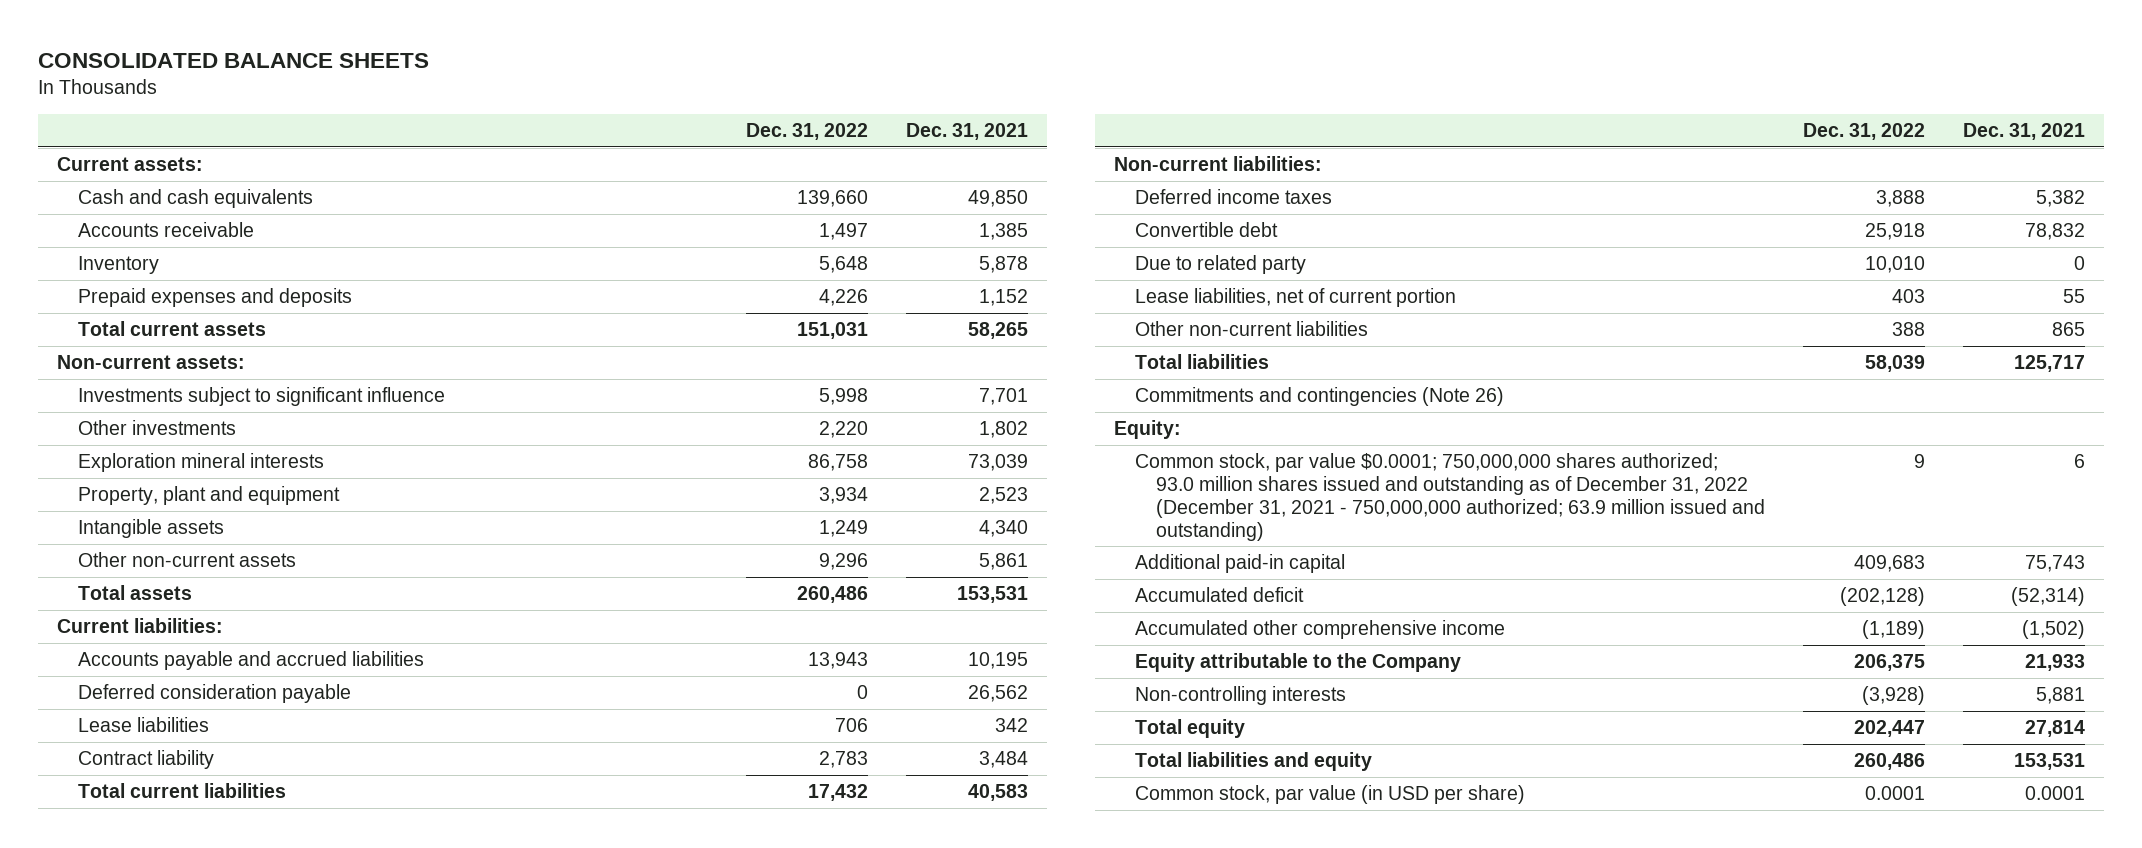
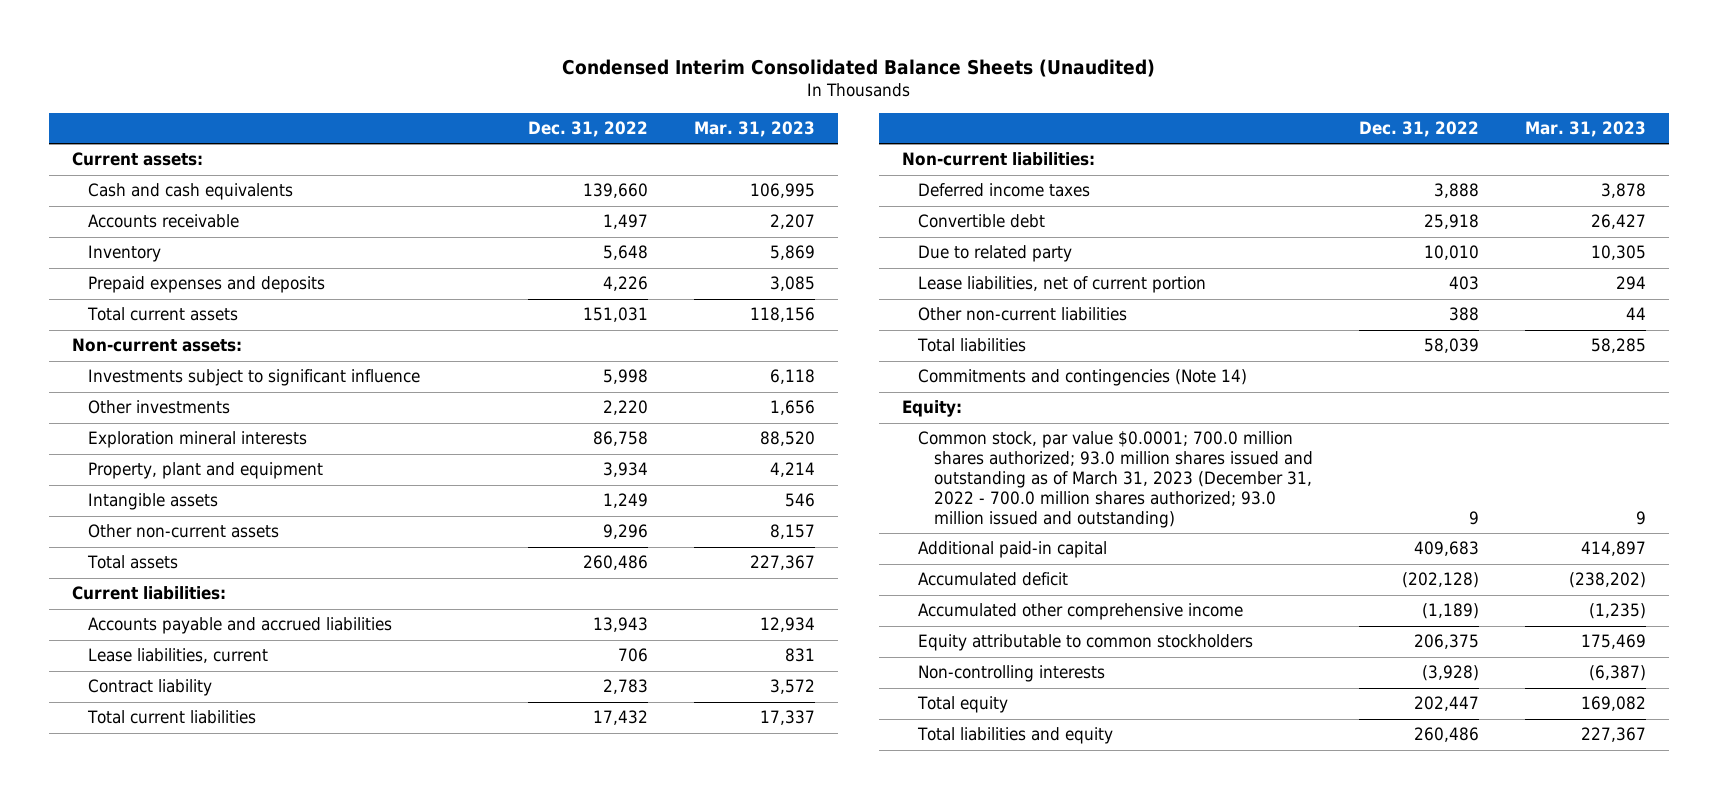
- CONSOLIDATED BALANCE SHEETS
+ Condensed Interim Consolidated Balance Sheets (Unaudited)
- | Dec. 31, 2022 | Dec. 31, 2021
+ | Dec. 31, 2022 | Mar. 31, 2023
- Deferred consideration payable | 0 | 26,562
- Lease liabilities | 706 | 342
+ Lease liabilities, current | 706 | 831
- Commitments and contingencies (Note 26)
+ Commitments and contingencies (Note 14)
- Common stock, par value $0.0001; 750,000,000 shares authorized; 93.0 million shares issued and outstanding as of December 31, 2022 (December 31, 2021 - 750,000,000 authorized; 63.9 million issued and outstanding) | 9 | 6
+ Common stock, par value $0.0001; 700.0 million shares authorized; 93.0 million shares issued and outstanding as of March 31, 2023 (December 31, 2022 - 700.0 million shares authorized; 93.0 million issued and outstanding) | 9 | 9
- Equity attributable to the Company | 206,375 | 21,933
+ Equity attributable to common stockholders | 206,375 | 175,469
- Common stock, par value (in USD per share) | 0.0001 | 0.0001

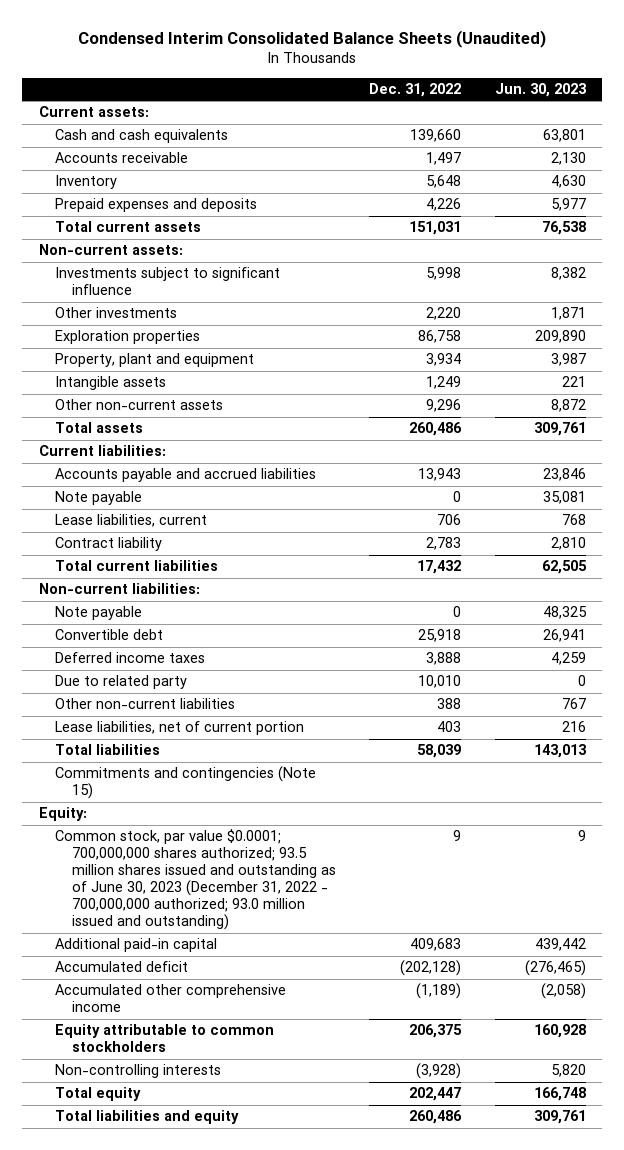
- | Dec. 31, 2022 | Mar. 31, 2023
+ | Dec. 31, 2022 | Jun. 30, 2023
- Exploration mineral interests | 86,758 | 88,520
+ Exploration properties | 86,758 | 209,890
+ Note payable | 0 | 35,081
+ Note payable | 0 | 48,325
moved down: Deferred income taxes | 3,888 | 4,259
moved down: Lease liabilities, net of current portion | 403 | 216
- Commitments and contingencies (Note 14)
+ Commitments and contingencies (Note 15)
- Common stock, par value $0.0001; 700.0 million shares authorized; 93.0 million shares issued and outstanding as of March 31, 2023 (December 31, 2022 - 700.0 million shares authorized; 93.0 million issued and outstanding) | 9 | 9
+ Common stock, par value $0.0001; 700,000,000 shares authorized; 93.5 million shares issued and outstanding as of June 30, 2023 (December 31, 2022 - 700,000,000 authorized; 93.0 million issued and outstanding) | 9 | 9

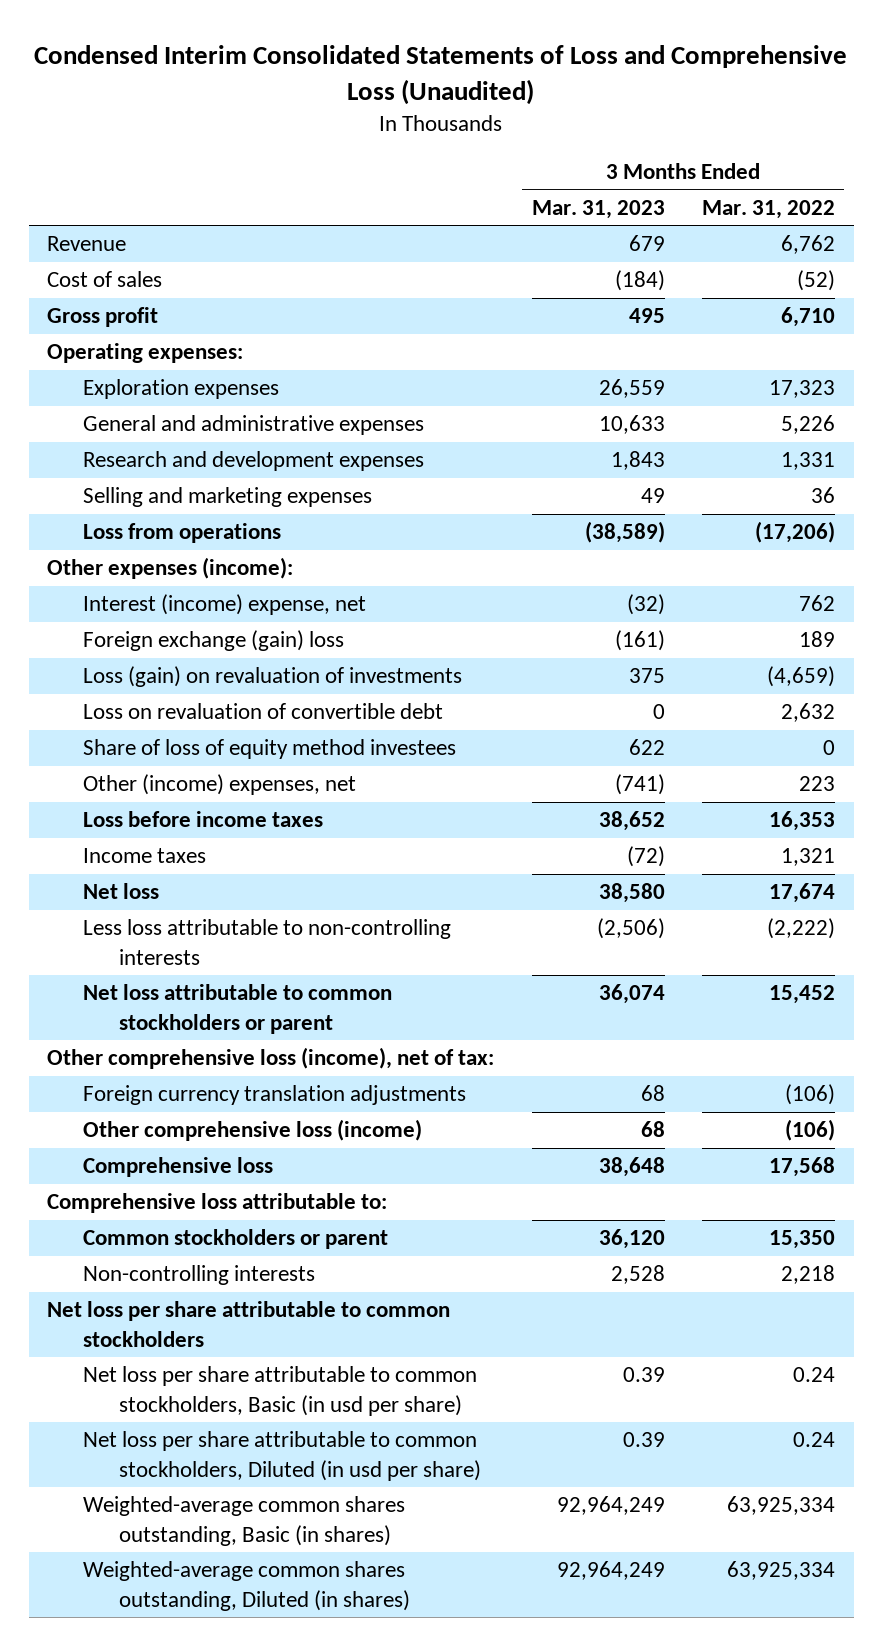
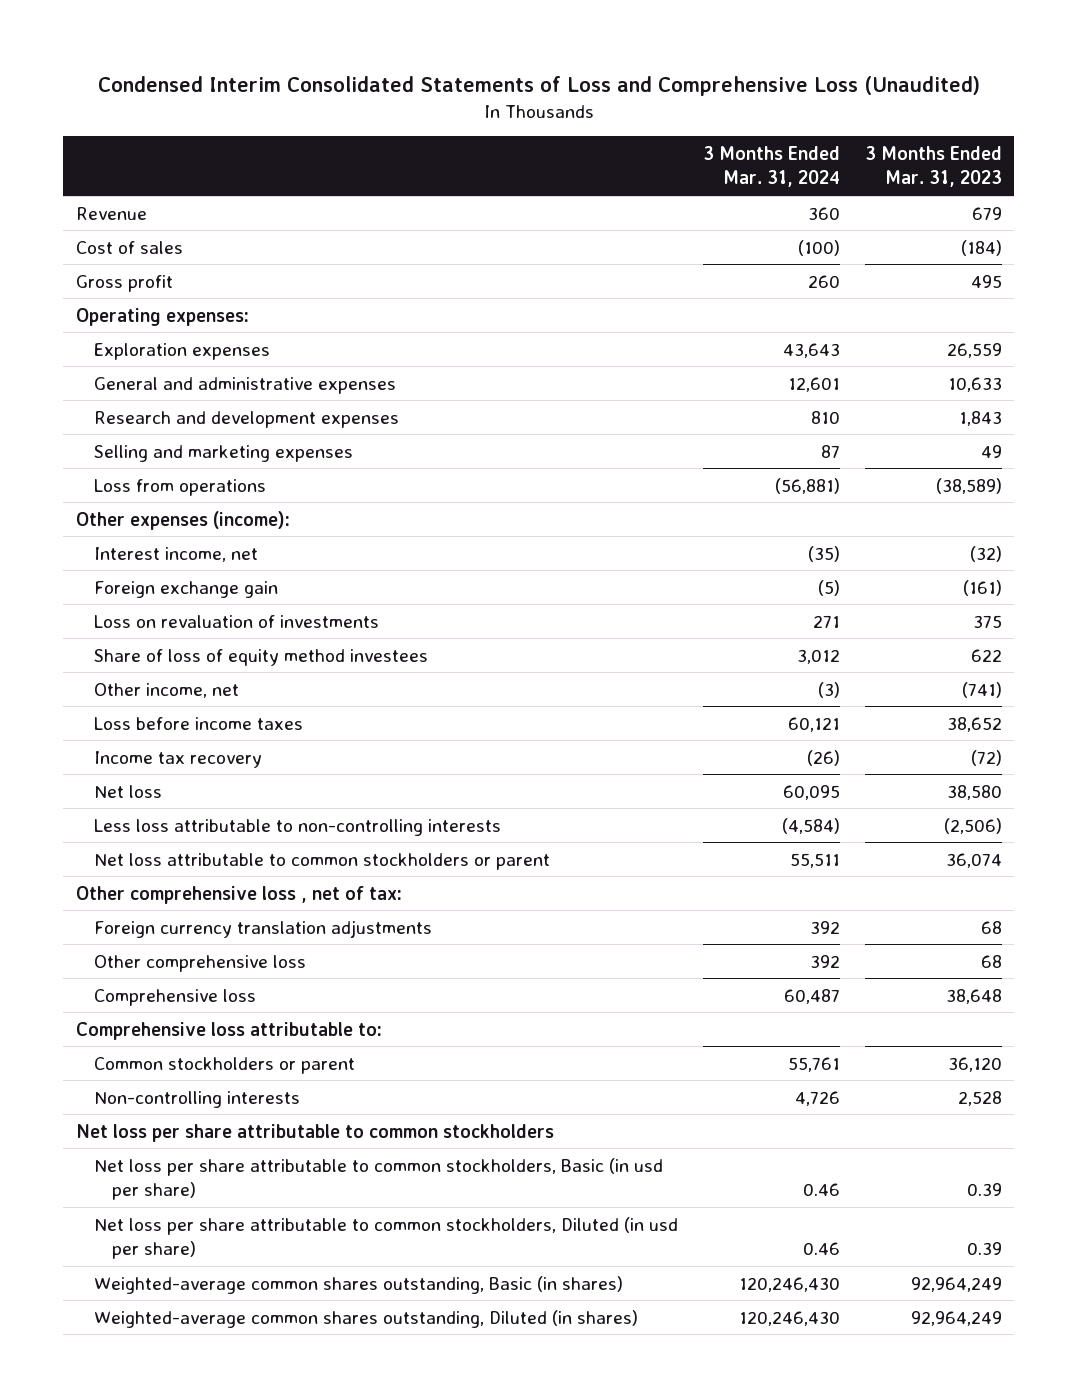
- | 3 Months Ended Mar. 31, 2023 | 3 Months Ended Mar. 31, 2022
+ | 3 Months Ended Mar. 31, 2024 | 3 Months Ended Mar. 31, 2023
- Interest (income) expense, net | (32) | 762
- Foreign exchange (gain) loss | (161) | 189
- Loss (gain) on revaluation of investments | 375 | (4,659)
- Loss on revaluation of convertible debt | 0 | 2,632
+ Interest income, net | (35) | (32)
+ Foreign exchange gain | (5) | (161)
+ Loss on revaluation of investments | 271 | 375
- Other (income) expenses, net | (741) | 223
+ Other income, net | (3) | (741)
- Income taxes | (72) | 1,321
+ Income tax recovery | (26) | (72)
- Other comprehensive loss (income), net of tax:
+ Other comprehensive loss , net of tax:
- Other comprehensive loss (income) | 68 | (106)
+ Other comprehensive loss | 392 | 68

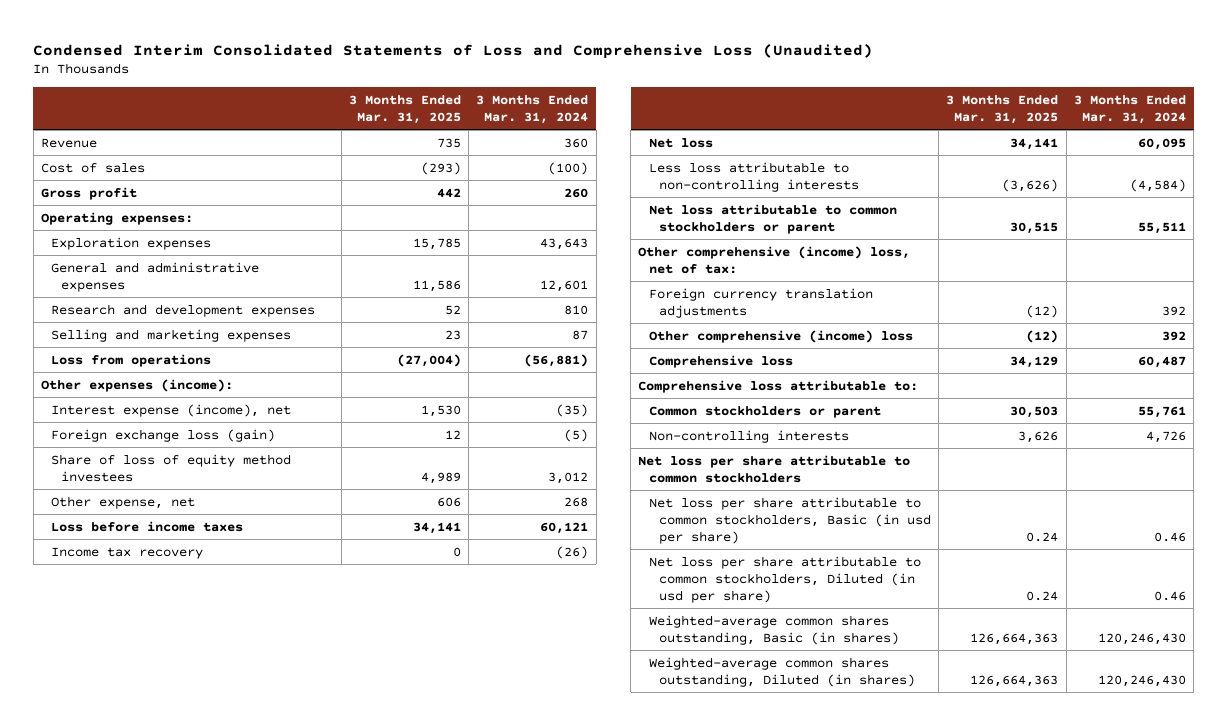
- | 3 Months Ended Mar. 31, 2024 | 3 Months Ended Mar. 31, 2023
+ | 3 Months Ended Mar. 31, 2025 | 3 Months Ended Mar. 31, 2024
- Interest income, net | (35) | (32)
- Foreign exchange gain | (5) | (161)
- Loss on revaluation of investments | 271 | 375
+ Interest expense (income), net | 1,530 | (35)
+ Foreign exchange loss (gain) | 12 | (5)
- Other income, net | (3) | (741)
+ Other expense, net | 606 | 268
- Other comprehensive loss , net of tax:
+ Other comprehensive (income) loss, net of tax:
- Other comprehensive loss | 392 | 68
+ Other comprehensive (income) loss | (12) | 392

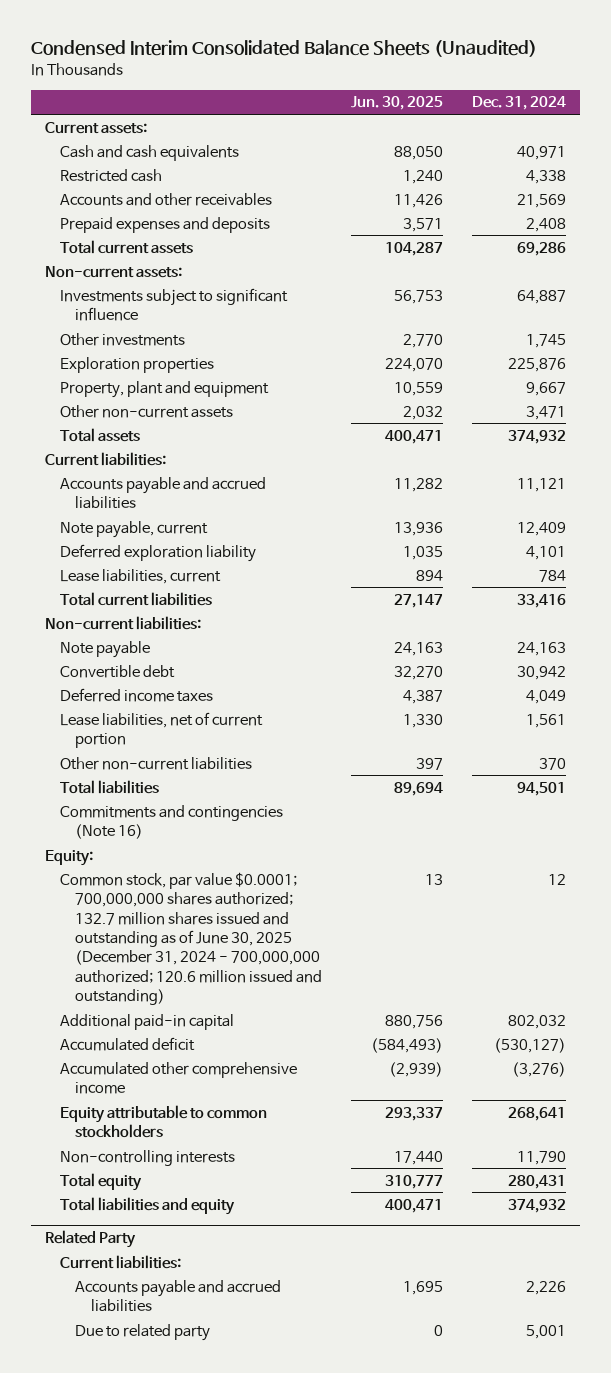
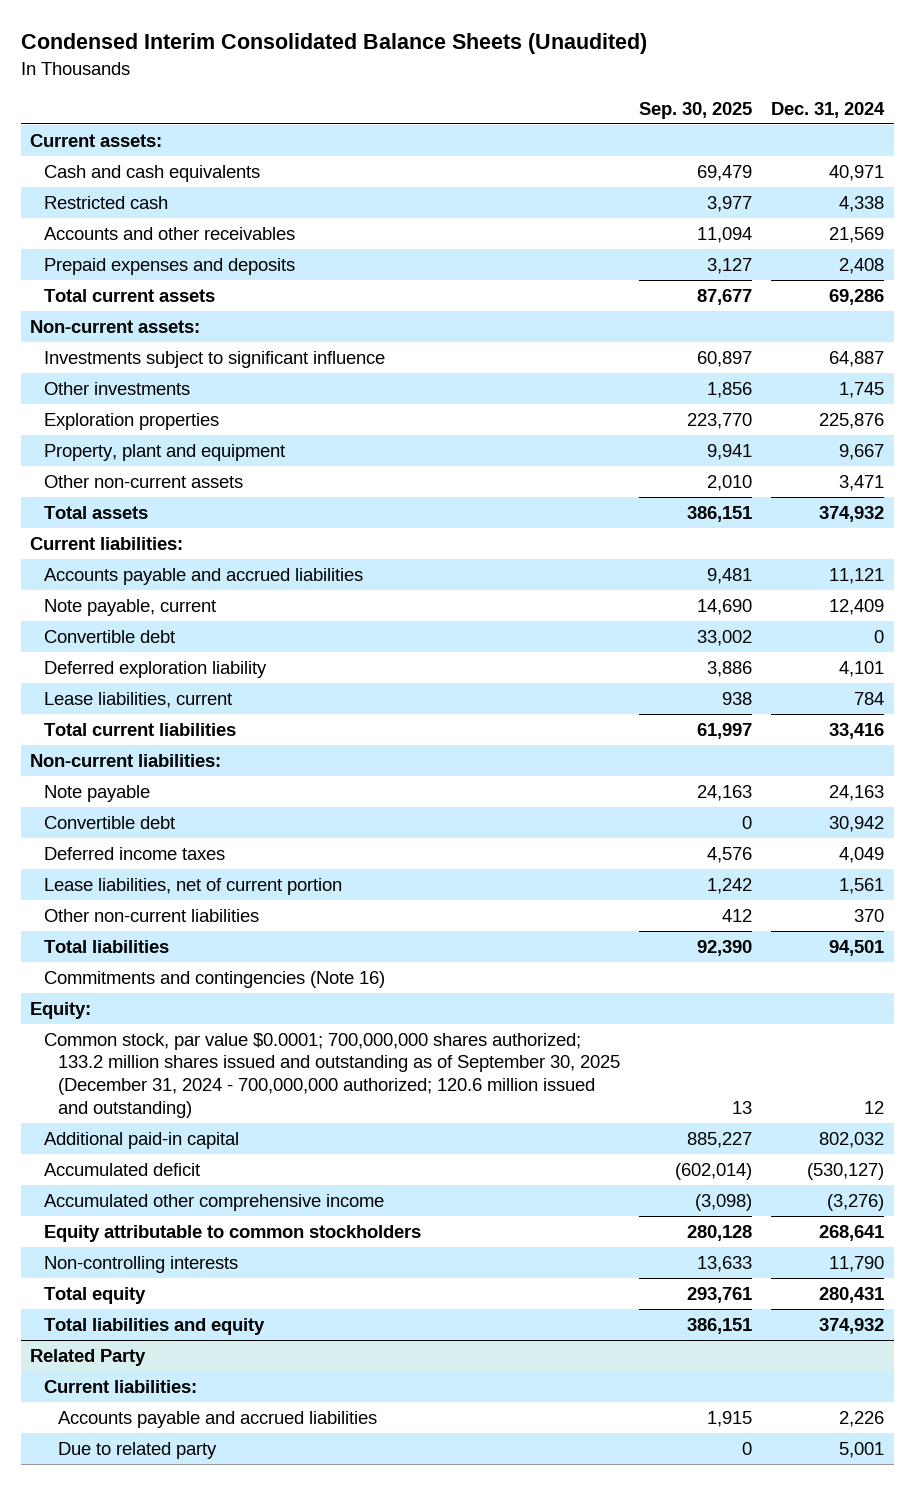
- | Jun. 30, 2025 | Dec. 31, 2024
+ | Sep. 30, 2025 | Dec. 31, 2024
+ Convertible debt | 33,002 | 0
- Common stock, par value $0.0001; 700,000,000 shares authorized; 132.7 million shares issued and outstanding as of June 30, 2025 (December 31, 2024 - 700,000,000 authorized; 120.6 million issued and outstanding) | 13 | 12
+ Common stock, par value $0.0001; 700,000,000 shares authorized; 133.2 million shares issued and outstanding as of September 30, 2025 (December 31, 2024 - 700,000,000 authorized; 120.6 million issued and outstanding) | 13 | 12

